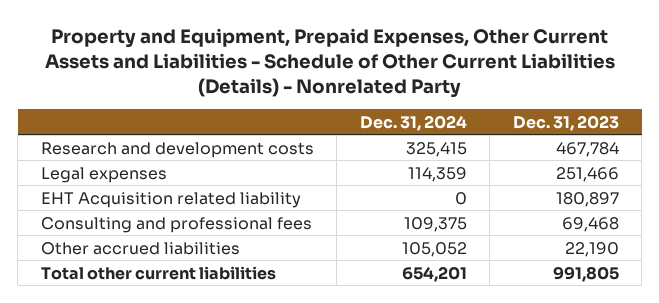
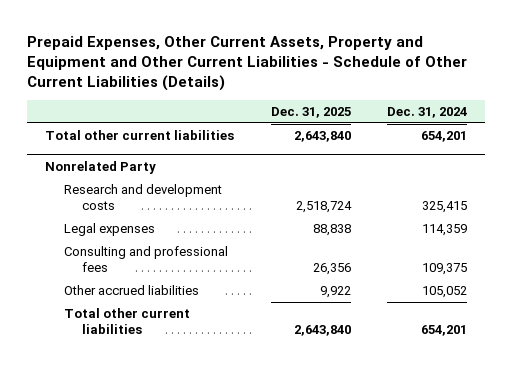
- Property and Equipment, Prepaid Expenses, Other Current Assets and Liabilities - Schedule of Other Current Liabilities (Details) - Nonrelated Party
+ Prepaid Expenses, Other Current Assets, Property and Equipment and Other Current Liabilities - Schedule of Other Current Liabilities (Details)
- | Dec. 31, 2024 | Dec. 31, 2023
+ | Dec. 31, 2025 | Dec. 31, 2024
+ Total other current liabilities | 2,643,840 | 654,201
+ Nonrelated Party
- EHT Acquisition related liability | 0 | 180,897

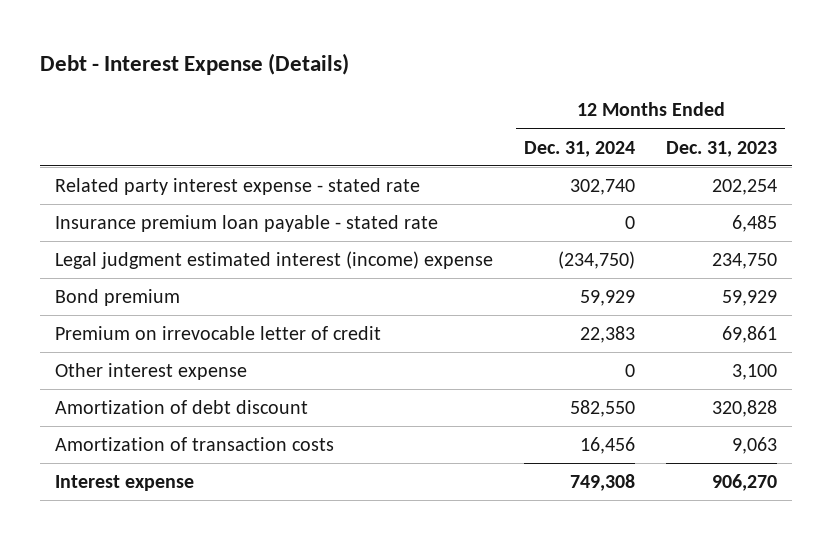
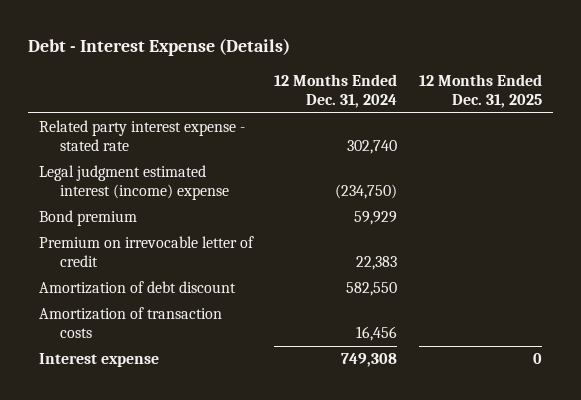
- | 12 Months Ended Dec. 31, 2024 | 12 Months Ended Dec. 31, 2023
+ | 12 Months Ended Dec. 31, 2024 | 12 Months Ended Dec. 31, 2025
- Insurance premium loan payable - stated rate | 0 | 6,485
- Other interest expense | 0 | 3,100

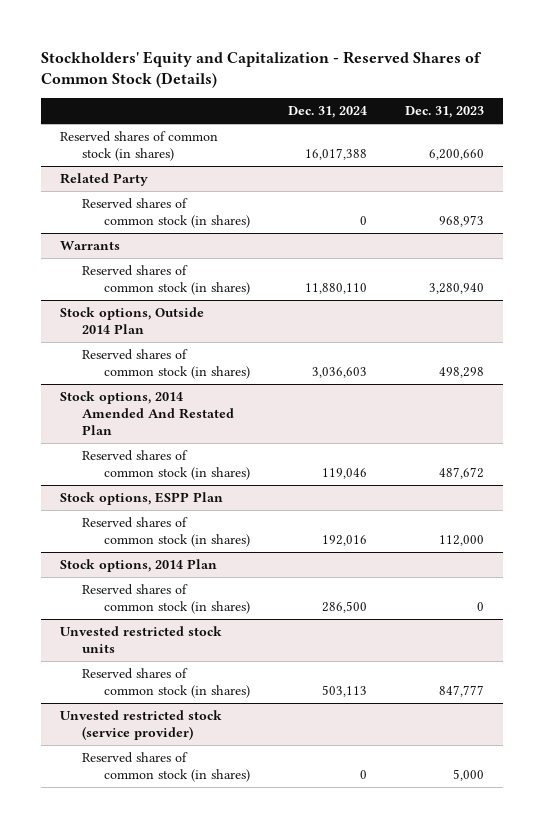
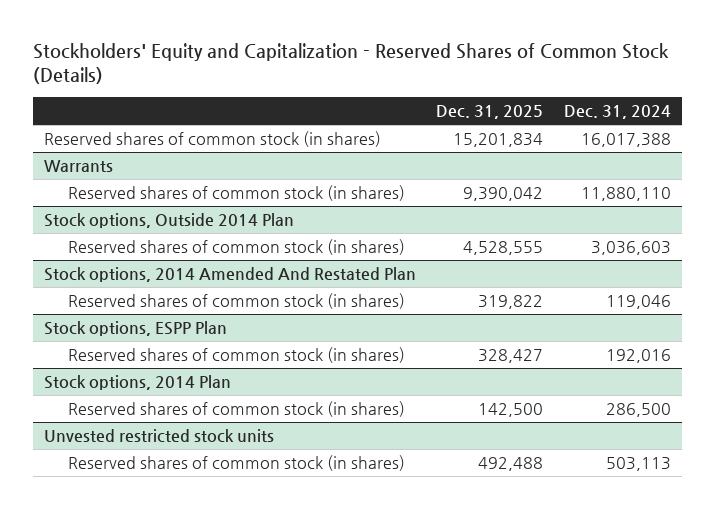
- | Dec. 31, 2024 | Dec. 31, 2023
+ | Dec. 31, 2025 | Dec. 31, 2024
- Related Party
- Reserved shares of common stock (in shares) | 0 | 968,973
- Unvested restricted stock (service provider)
- Reserved shares of common stock (in shares) | 0 | 5,000

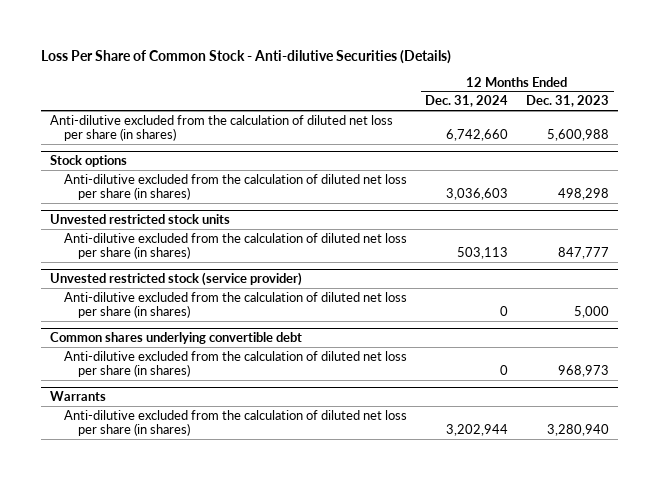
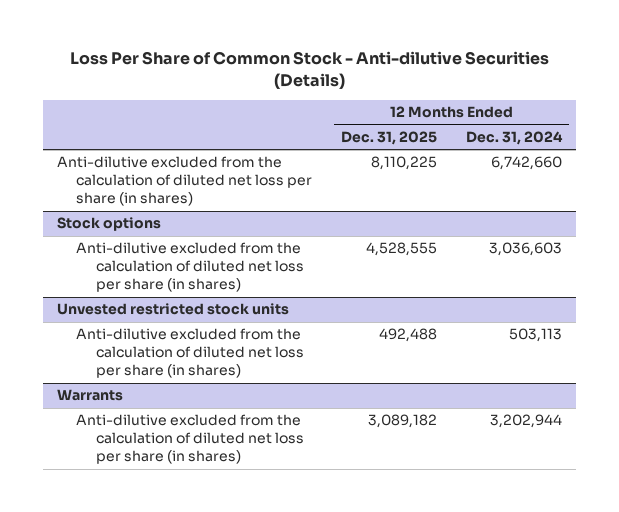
- | 12 Months Ended Dec. 31, 2024 | 12 Months Ended Dec. 31, 2023
+ | 12 Months Ended Dec. 31, 2025 | 12 Months Ended Dec. 31, 2024
- Unvested restricted stock (service provider)
- Anti-dilutive excluded from the calculation of diluted net loss per share (in shares) | 0 | 5,000
- Common shares underlying convertible debt
- Anti-dilutive excluded from the calculation of diluted net loss per share (in shares) | 0 | 968,973

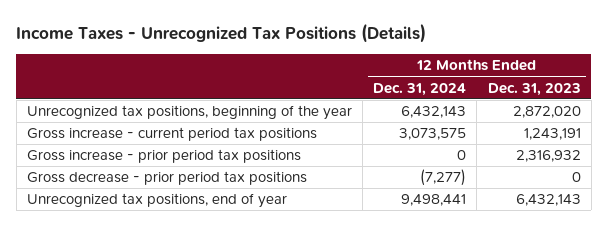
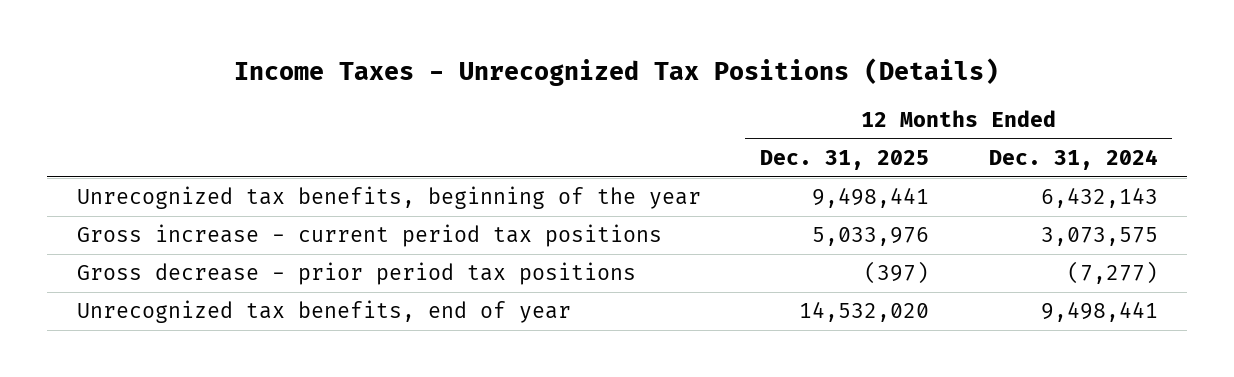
- | 12 Months Ended Dec. 31, 2024 | 12 Months Ended Dec. 31, 2023
+ | 12 Months Ended Dec. 31, 2025 | 12 Months Ended Dec. 31, 2024
- Unrecognized tax positions, beginning of the year | 6,432,143 | 2,872,020
+ Unrecognized tax benefits, beginning of the year | 9,498,441 | 6,432,143
- Gross increase - prior period tax positions | 0 | 2,316,932
- Unrecognized tax positions, end of year | 9,498,441 | 6,432,143
+ Unrecognized tax benefits, end of year | 14,532,020 | 9,498,441

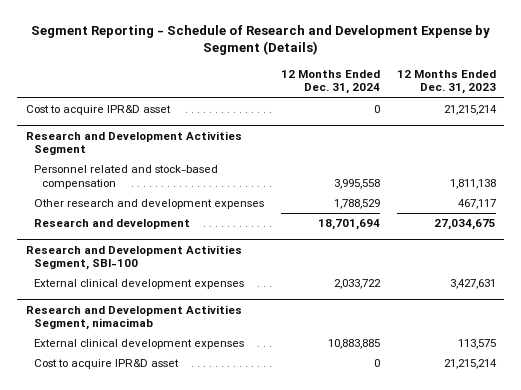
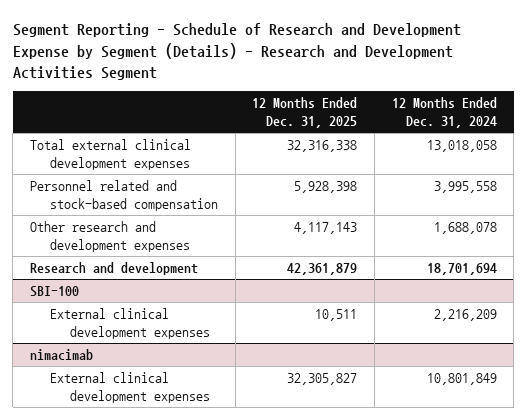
- Segment Reporting - Schedule of Research and Development Expense by Segment (Details)
+ Segment Reporting - Schedule of Research and Development Expense by Segment (Details) - Research and Development Activities Segment
- | 12 Months Ended Dec. 31, 2024 | 12 Months Ended Dec. 31, 2023
+ | 12 Months Ended Dec. 31, 2025 | 12 Months Ended Dec. 31, 2024
- Cost to acquire IPR&D asset | 0 | 21,215,214
- Research and Development Activities Segment
+ Total external clinical development expenses | 32,316,338 | 13,018,058
- Other research and development expenses | 1,788,529 | 467,117
+ Other research and development expenses | 4,117,143 | 1,688,078
- Research and Development Activities Segment, SBI-100
- External clinical development expenses | 2,033,722 | 3,427,631
- Research and Development Activities Segment, nimacimab
- External clinical development expenses | 10,883,885 | 113,575
- Cost to acquire IPR&D asset | 0 | 21,215,214
+ SBI-100
+ External clinical development expenses | 10,511 | 2,216,209
+ nimacimab
+ External clinical development expenses | 32,305,827 | 10,801,849

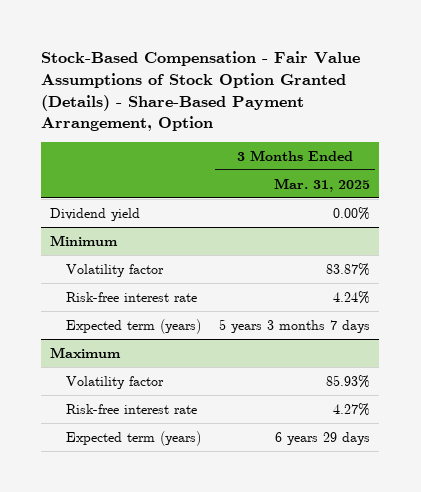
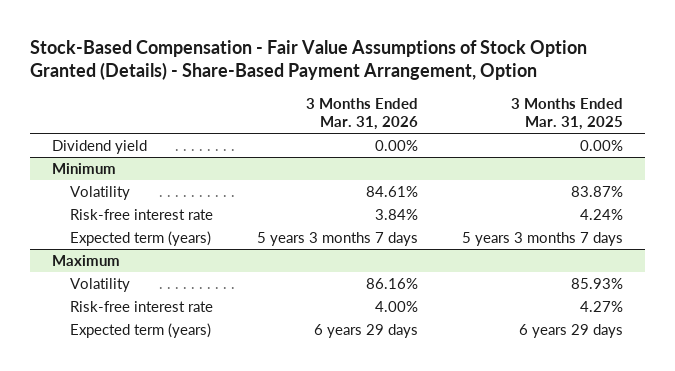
- | 3 Months Ended Mar. 31, 2025
+ | 3 Months Ended Mar. 31, 2026 | 3 Months Ended Mar. 31, 2025
@ Minimum
- Volatility factor | 83.87%
+ Volatility | 84.61% | 83.87%
@ Maximum
- Volatility factor | 85.93%
+ Volatility | 86.16% | 85.93%

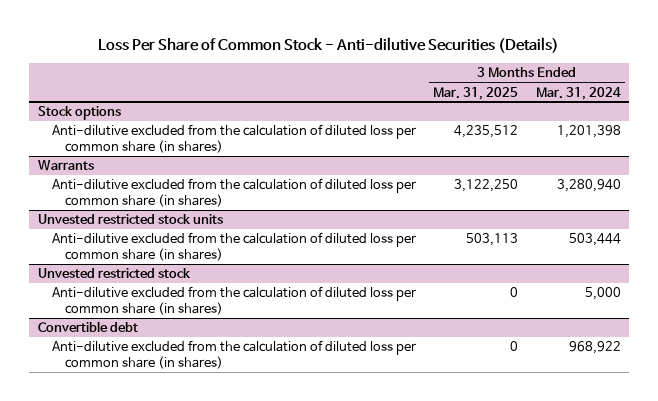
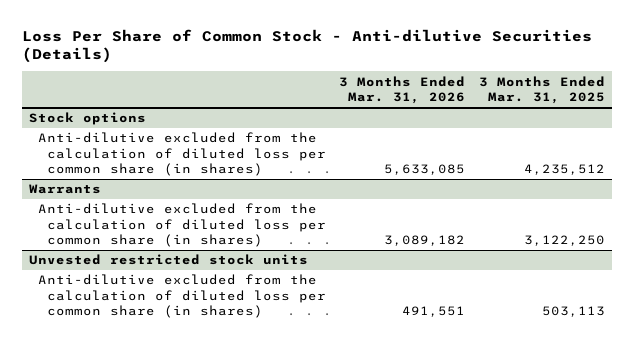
- | 3 Months Ended Mar. 31, 2025 | 3 Months Ended Mar. 31, 2024
+ | 3 Months Ended Mar. 31, 2026 | 3 Months Ended Mar. 31, 2025
- Unvested restricted stock
- Anti-dilutive excluded from the calculation of diluted loss per common share (in shares) | 0 | 5,000
- Convertible debt
- Anti-dilutive excluded from the calculation of diluted loss per common share (in shares) | 0 | 968,922

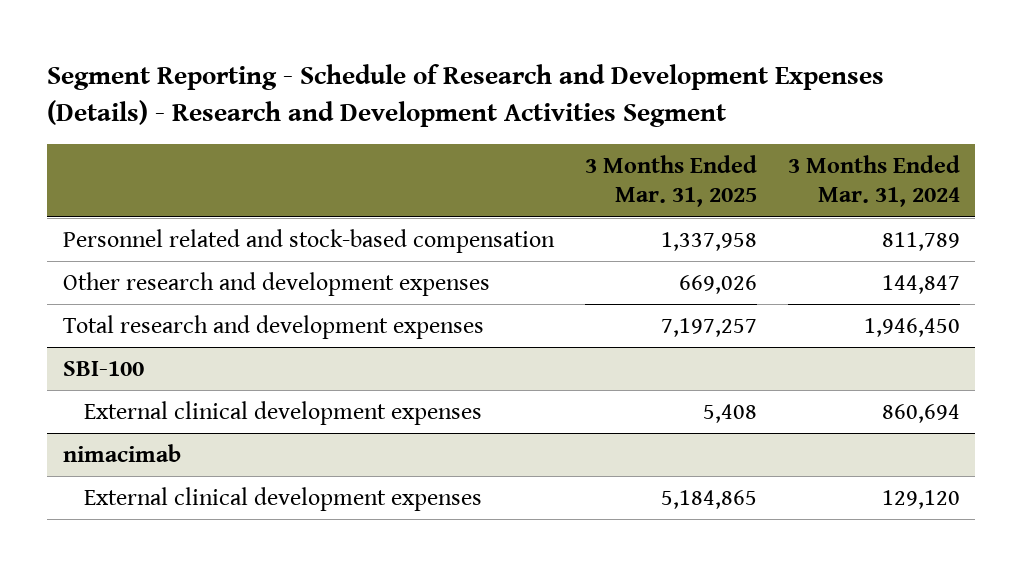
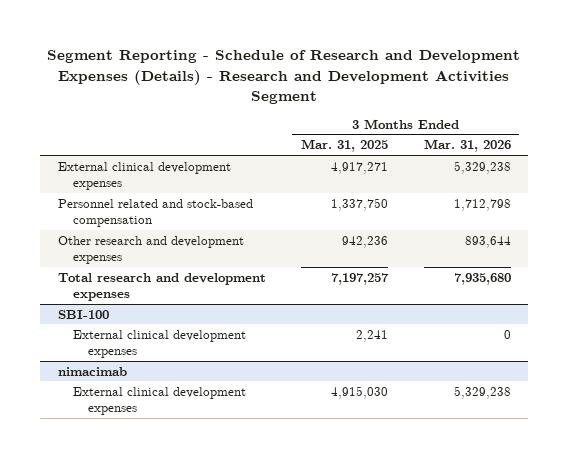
- | 3 Months Ended Mar. 31, 2025 | 3 Months Ended Mar. 31, 2024
+ | 3 Months Ended Mar. 31, 2025 | 3 Months Ended Mar. 31, 2026
- Personnel related and stock-based compensation | 1,337,958 | 811,789
- Other research and development expenses | 669,026 | 144,847
+ External clinical development expenses | 4,917,271 | 5,329,238
+ Personnel related and stock-based compensation | 1,337,750 | 1,712,798
+ Other research and development expenses | 942,236 | 893,644
@ SBI-100
- External clinical development expenses | 5,408 | 860,694
+ External clinical development expenses | 2,241 | 0
@ nimacimab
- External clinical development expenses | 5,184,865 | 129,120
+ External clinical development expenses | 4,915,030 | 5,329,238

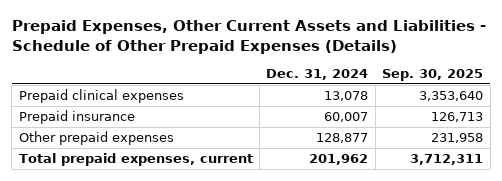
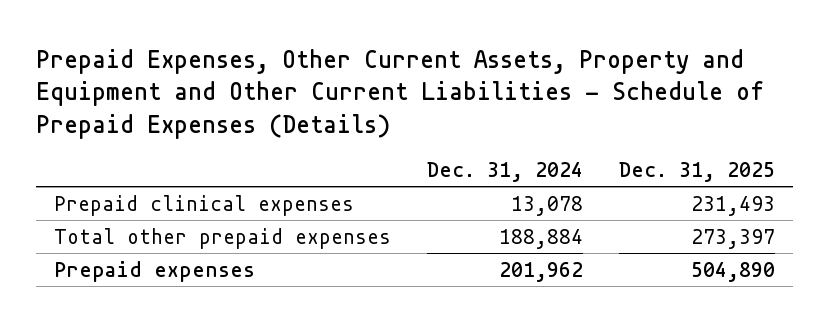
- Prepaid Expenses, Other Current Assets and Liabilities - Schedule of Other Prepaid Expenses (Details)
+ Prepaid Expenses, Other Current Assets, Property and Equipment and Other Current Liabilities - Schedule of Prepaid Expenses (Details)
- | Dec. 31, 2024 | Sep. 30, 2025
+ | Dec. 31, 2024 | Dec. 31, 2025
- Prepaid insurance | 60,007 | 126,713
- Other prepaid expenses | 128,877 | 231,958
- Total prepaid expenses, current | 201,962 | 3,712,311
+ Total other prepaid expenses | 188,884 | 273,397
+ Prepaid expenses | 201,962 | 504,890

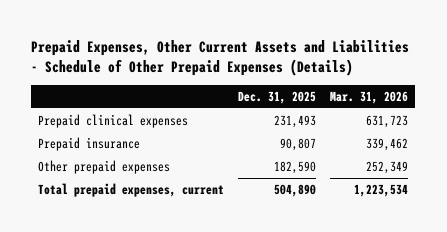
- Prepaid Expenses, Other Current Assets, Property and Equipment and Other Current Liabilities - Schedule of Prepaid Expenses (Details)
+ Prepaid Expenses, Other Current Assets and Liabilities - Schedule of Other Prepaid Expenses (Details)
- | Dec. 31, 2024 | Dec. 31, 2025
+ | Dec. 31, 2025 | Mar. 31, 2026
- Total other prepaid expenses | 188,884 | 273,397
- Prepaid expenses | 201,962 | 504,890
+ Prepaid insurance | 90,807 | 339,462
+ Other prepaid expenses | 182,590 | 252,349
+ Total prepaid expenses, current | 504,890 | 1,223,534

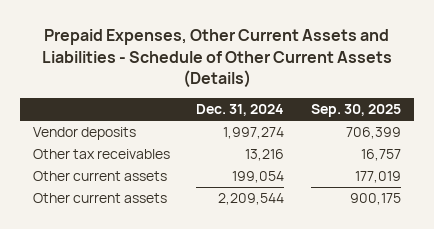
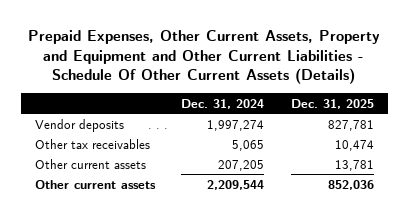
- Prepaid Expenses, Other Current Assets and Liabilities - Schedule of Other Current Assets (Details)
+ Prepaid Expenses, Other Current Assets, Property and Equipment and Other Current Liabilities - Schedule Of Other Current Assets (Details)
- | Dec. 31, 2024 | Sep. 30, 2025
+ | Dec. 31, 2024 | Dec. 31, 2025
- Other tax receivables | 13,216 | 16,757
- Other current assets | 199,054 | 177,019
+ Other tax receivables | 5,065 | 10,474
+ Other current assets | 207,205 | 13,781

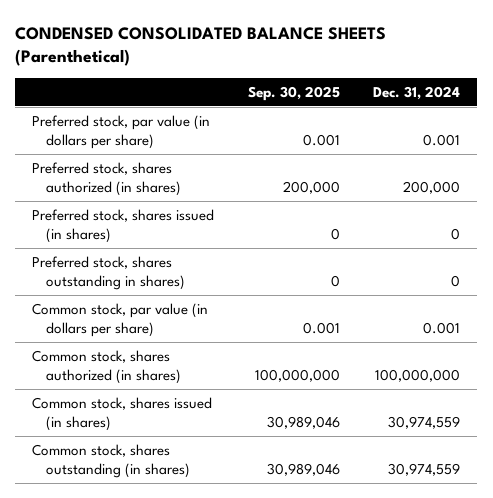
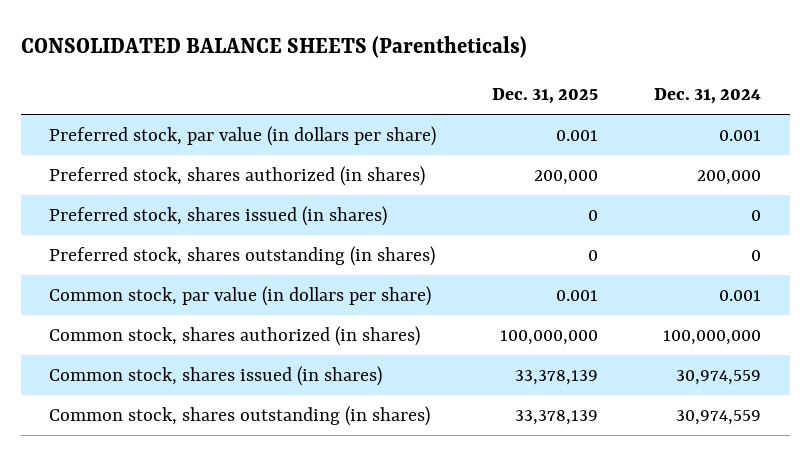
- CONDENSED CONSOLIDATED BALANCE SHEETS (Parenthetical)
+ CONSOLIDATED BALANCE SHEETS (Parentheticals)
- | Sep. 30, 2025 | Dec. 31, 2024
+ | Dec. 31, 2025 | Dec. 31, 2024
- Preferred stock, shares outstanding in shares) | 0 | 0
+ Preferred stock, shares outstanding (in shares) | 0 | 0

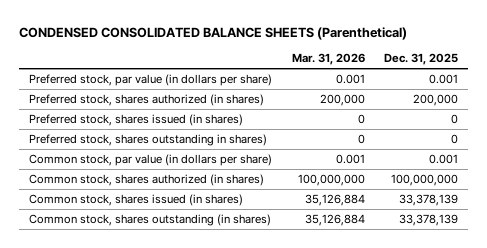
- CONSOLIDATED BALANCE SHEETS (Parentheticals)
+ CONDENSED CONSOLIDATED BALANCE SHEETS (Parenthetical)
- | Dec. 31, 2025 | Dec. 31, 2024
+ | Mar. 31, 2026 | Dec. 31, 2025
- Preferred stock, shares outstanding (in shares) | 0 | 0
+ Preferred stock, shares outstanding in shares) | 0 | 0

